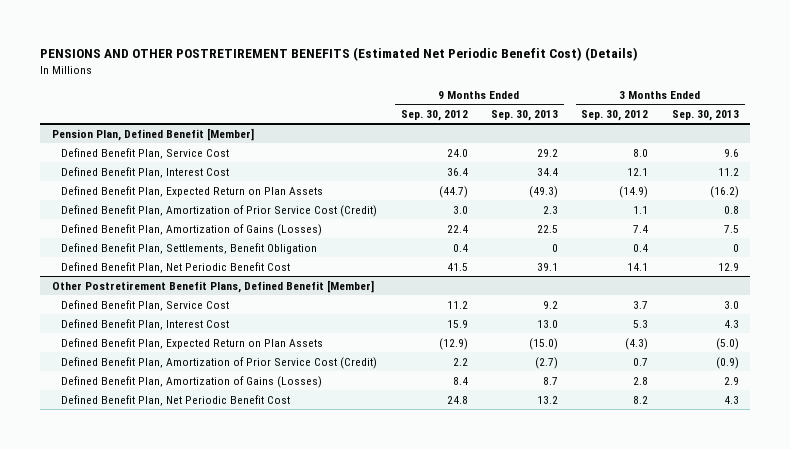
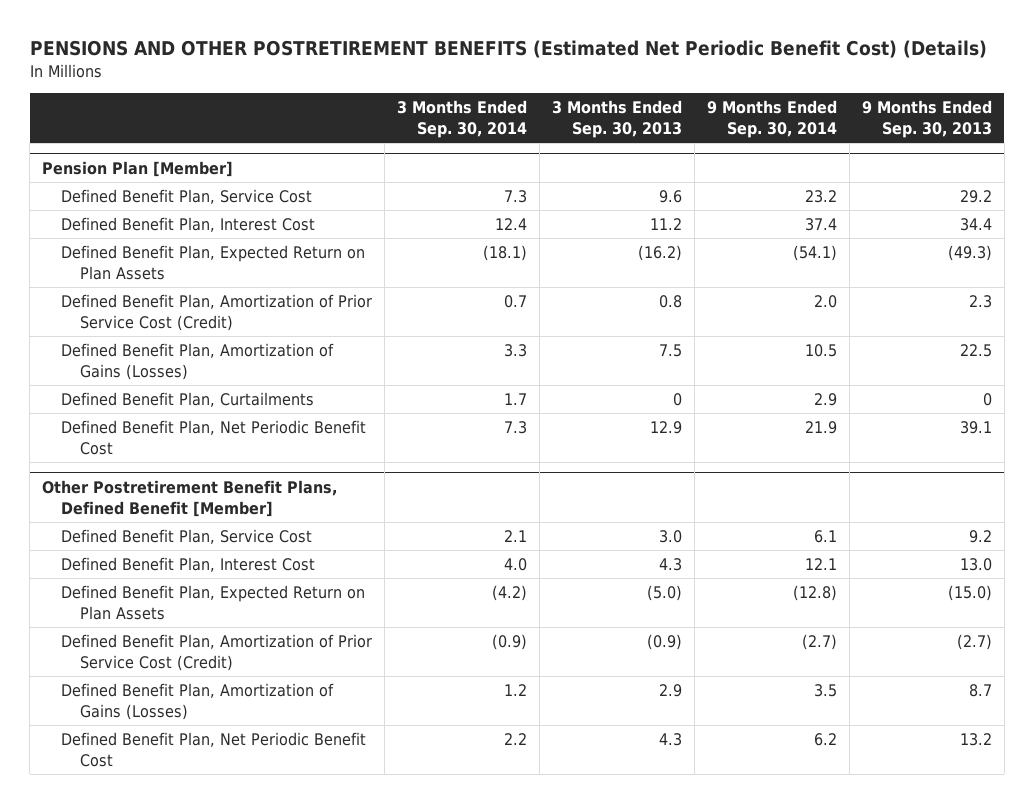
- | 9 Months Ended Sep. 30, 2012 | 9 Months Ended Sep. 30, 2013 | 3 Months Ended Sep. 30, 2012 | 3 Months Ended Sep. 30, 2013
+ | 3 Months Ended Sep. 30, 2014 | 3 Months Ended Sep. 30, 2013 | 9 Months Ended Sep. 30, 2014 | 9 Months Ended Sep. 30, 2013
- Pension Plan, Defined Benefit [Member]
+ Pension Plan [Member]
- Defined Benefit Plan, Settlements, Benefit Obligation | 0.4 | 0 | 0.4 | 0
+ Defined Benefit Plan, Curtailments | 1.7 | 0 | 2.9 | 0

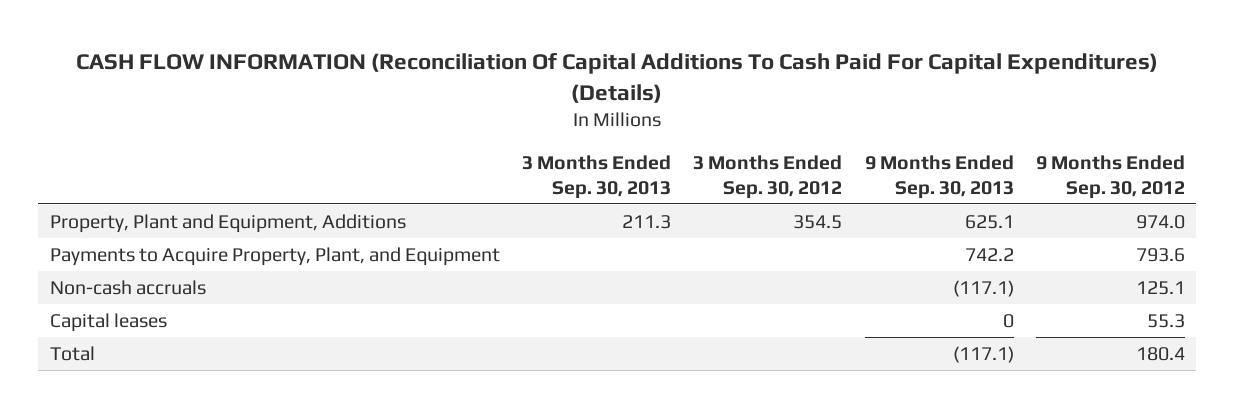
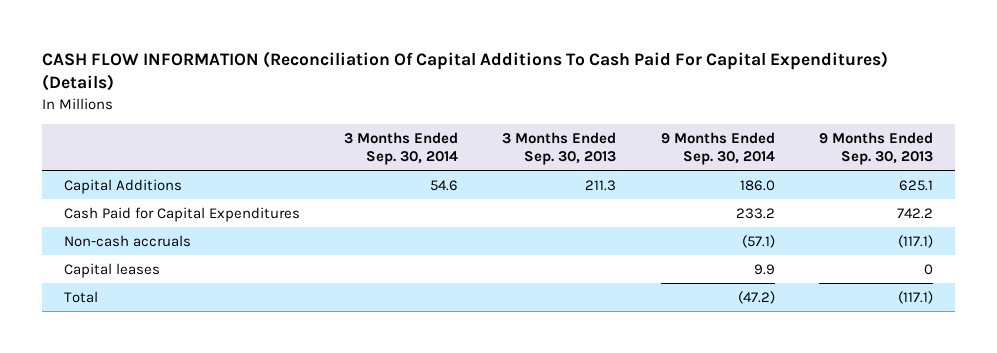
- | 3 Months Ended Sep. 30, 2013 | 3 Months Ended Sep. 30, 2012 | 9 Months Ended Sep. 30, 2013 | 9 Months Ended Sep. 30, 2012
+ | 3 Months Ended Sep. 30, 2014 | 3 Months Ended Sep. 30, 2013 | 9 Months Ended Sep. 30, 2014 | 9 Months Ended Sep. 30, 2013
- Property, Plant and Equipment, Additions | 211.3 | 354.5 | 625.1 | 974.0
- Payments to Acquire Property, Plant, and Equipment | | | 742.2 | 793.6
+ Capital Additions | 54.6 | 211.3 | 186.0 | 625.1
+ Cash Paid for Capital Expenditures | | | 233.2 | 742.2

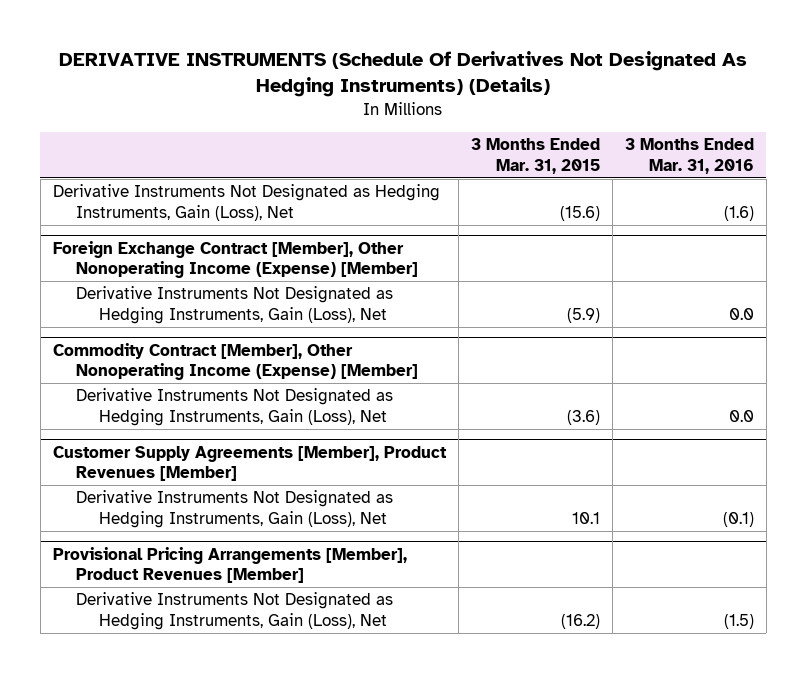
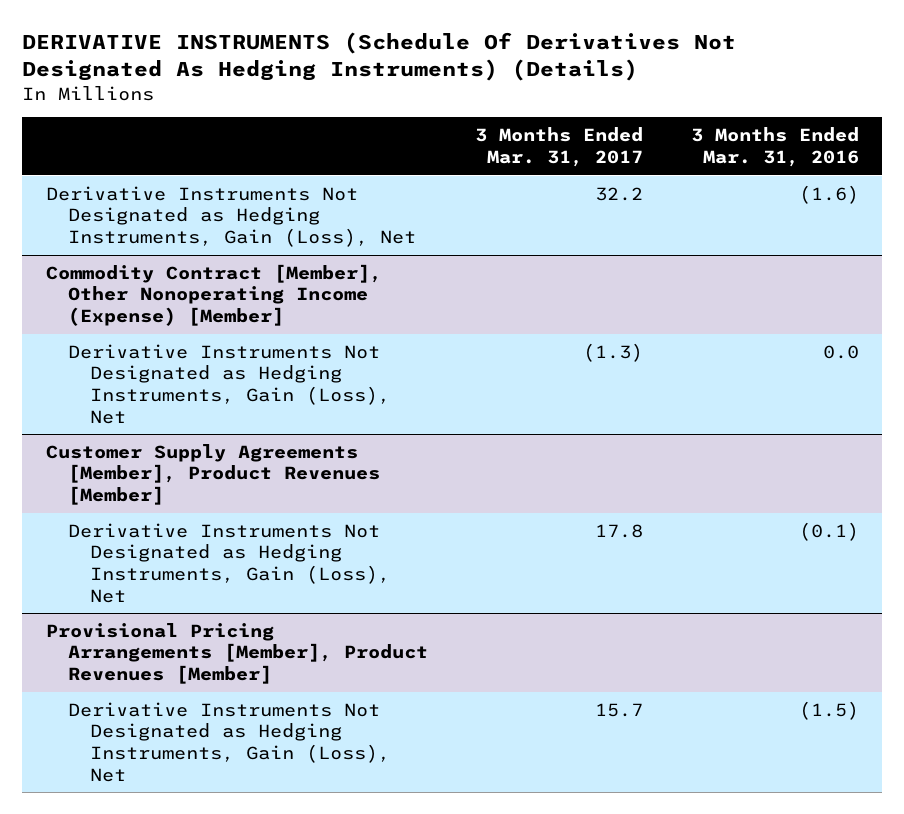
- | 3 Months Ended Mar. 31, 2015 | 3 Months Ended Mar. 31, 2016
+ | 3 Months Ended Mar. 31, 2017 | 3 Months Ended Mar. 31, 2016
- Foreign Exchange Contract [Member], Other Nonoperating Income (Expense) [Member]
- Derivative Instruments Not Designated as Hedging Instruments, Gain (Loss), Net | (5.9) | 0.0

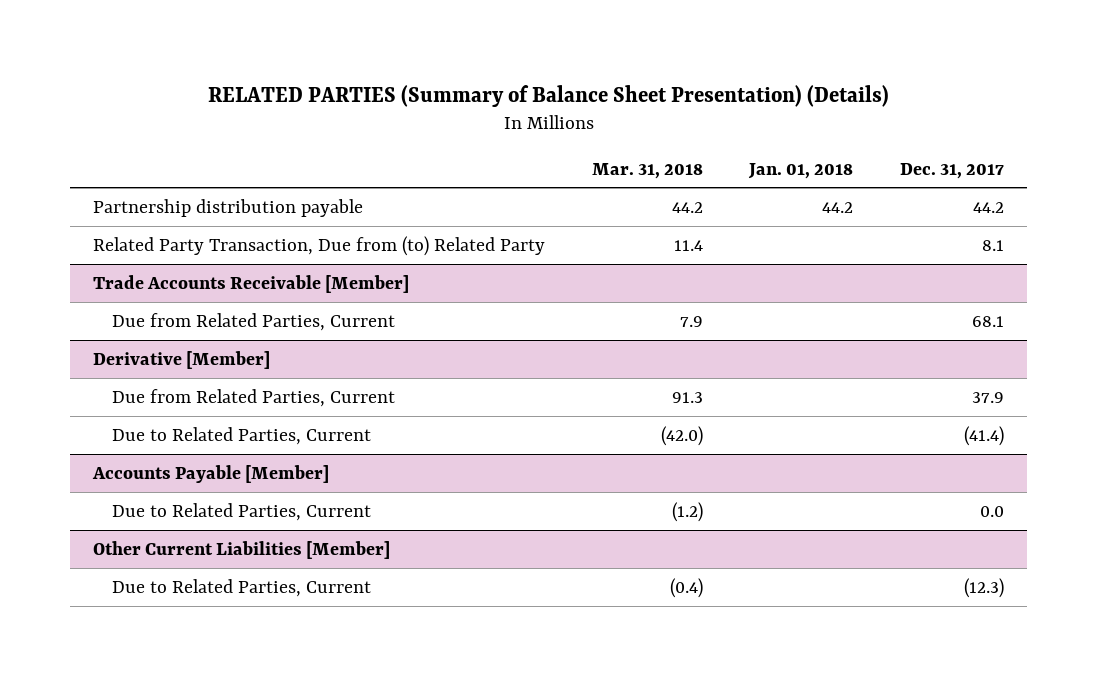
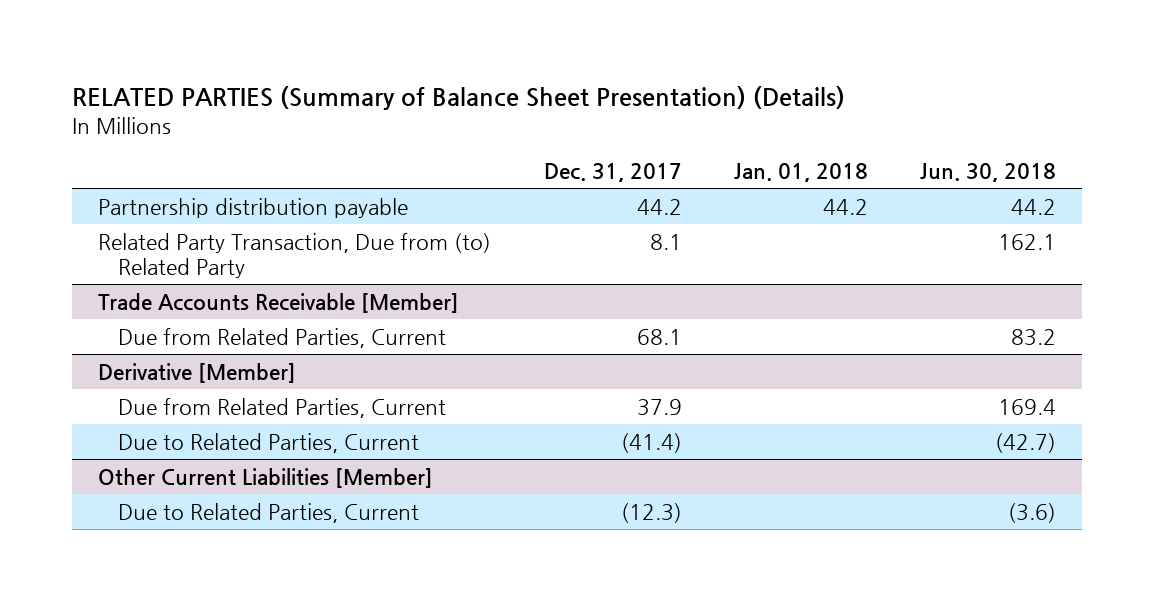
- | Mar. 31, 2018 | Jan. 01, 2018 | Dec. 31, 2017
+ | Dec. 31, 2017 | Jan. 01, 2018 | Jun. 30, 2018
- Accounts Payable [Member]
- Due to Related Parties, Current | (1.2) | | 0.0

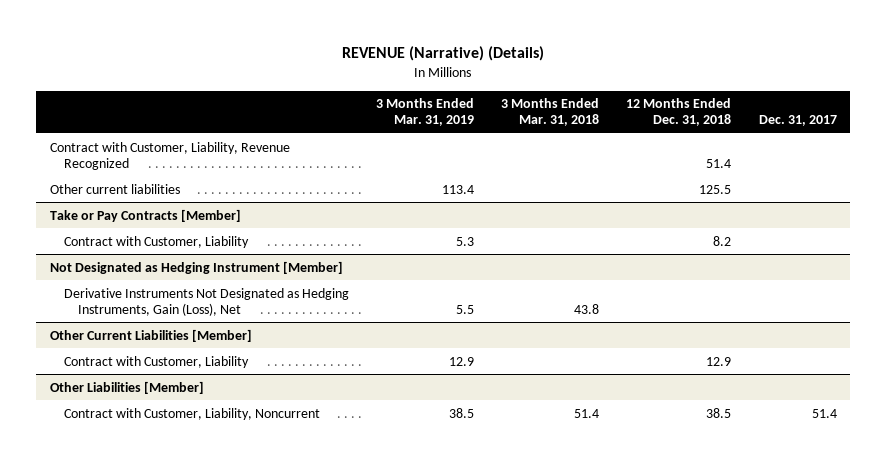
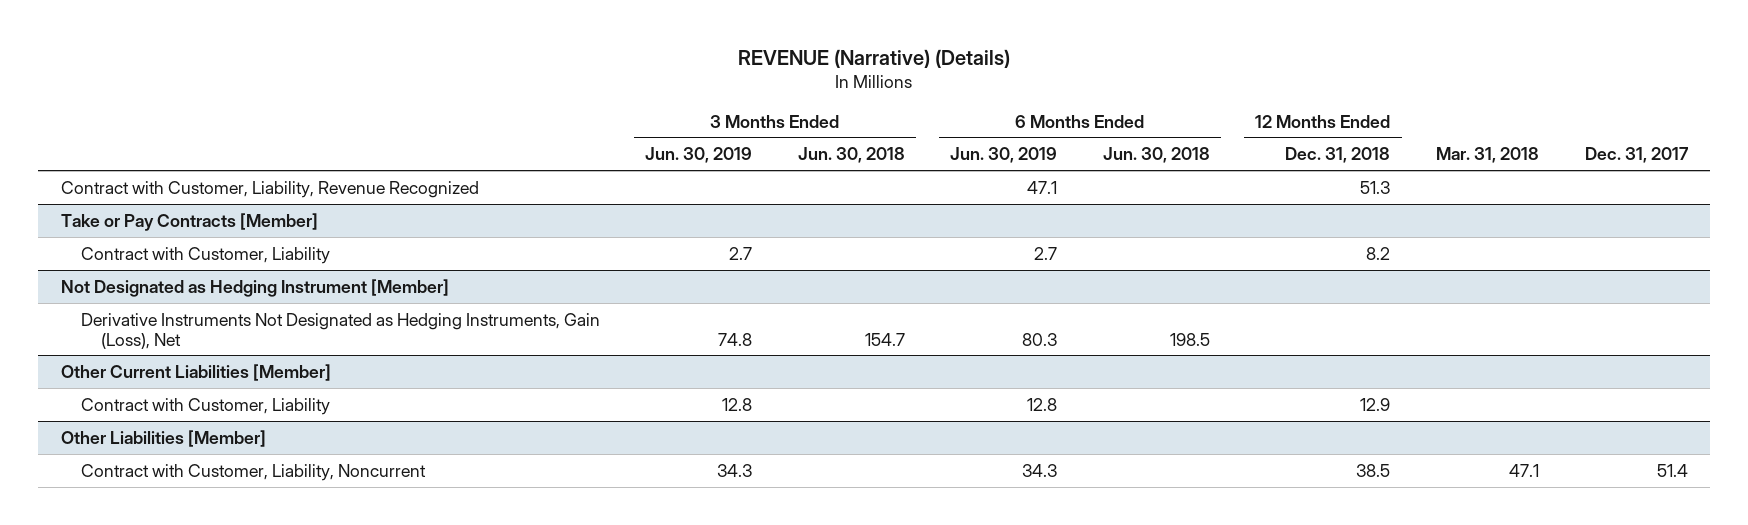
- | 3 Months Ended Mar. 31, 2019 | 3 Months Ended Mar. 31, 2018 | 12 Months Ended Dec. 31, 2018 | Dec. 31, 2017
+ | 3 Months Ended Jun. 30, 2019 | 3 Months Ended Jun. 30, 2018 | 6 Months Ended Jun. 30, 2019 | 6 Months Ended Jun. 30, 2018 | 12 Months Ended Dec. 31, 2018 | Mar. 31, 2018 | Dec. 31, 2017
- Contract with Customer, Liability, Revenue Recognized | | | 51.4 |
- Other current liabilities | 113.4 | | 125.5 |
+ Contract with Customer, Liability, Revenue Recognized | | | 47.1 | | 51.3 | |

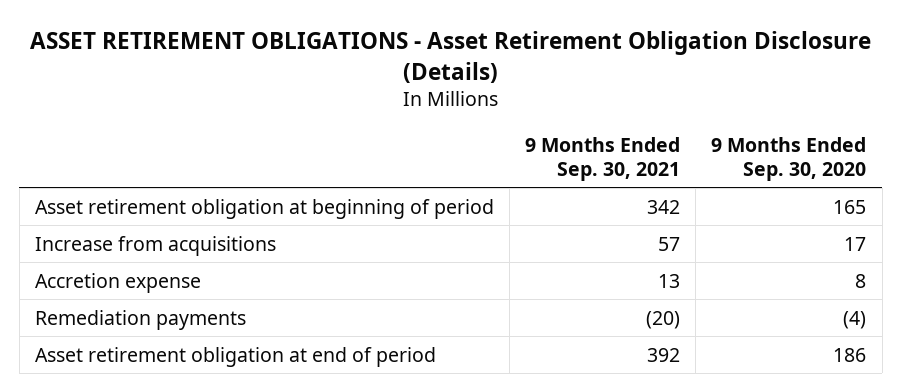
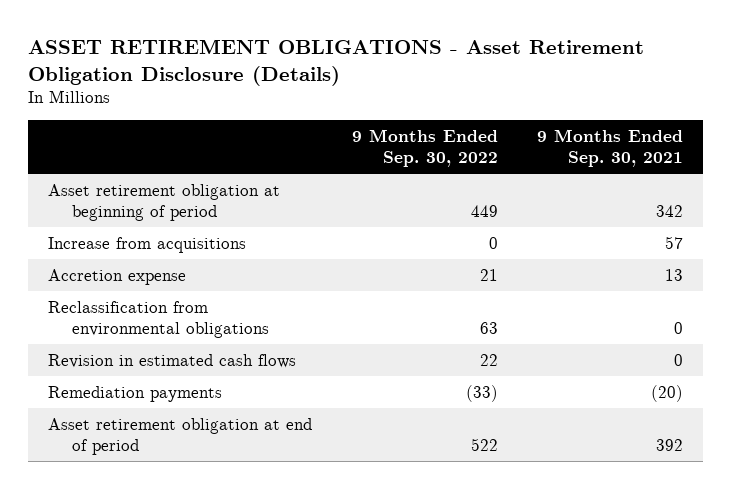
- | 9 Months Ended Sep. 30, 2021 | 9 Months Ended Sep. 30, 2020
+ | 9 Months Ended Sep. 30, 2022 | 9 Months Ended Sep. 30, 2021
+ Reclassification from environmental obligations | 63 | 0
+ Revision in estimated cash flows | 22 | 0

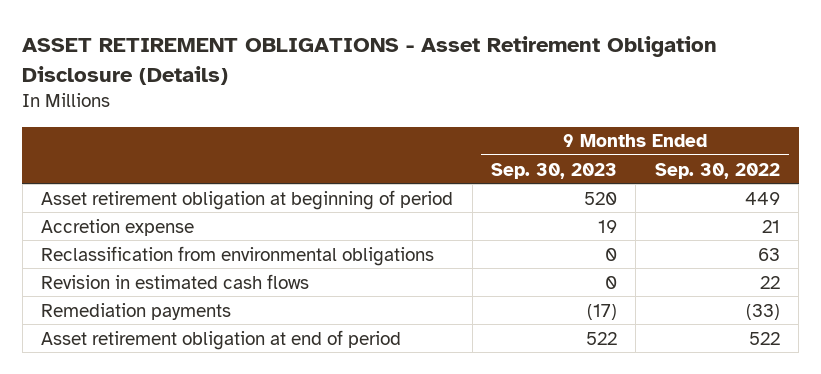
- | 9 Months Ended Sep. 30, 2022 | 9 Months Ended Sep. 30, 2021
+ | 9 Months Ended Sep. 30, 2023 | 9 Months Ended Sep. 30, 2022
- Increase from acquisitions | 0 | 57

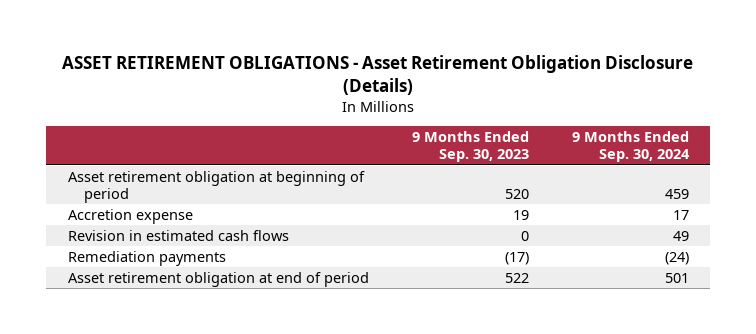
- | 9 Months Ended Sep. 30, 2023 | 9 Months Ended Sep. 30, 2022
+ | 9 Months Ended Sep. 30, 2023 | 9 Months Ended Sep. 30, 2024
- Reclassification from environmental obligations | 0 | 63

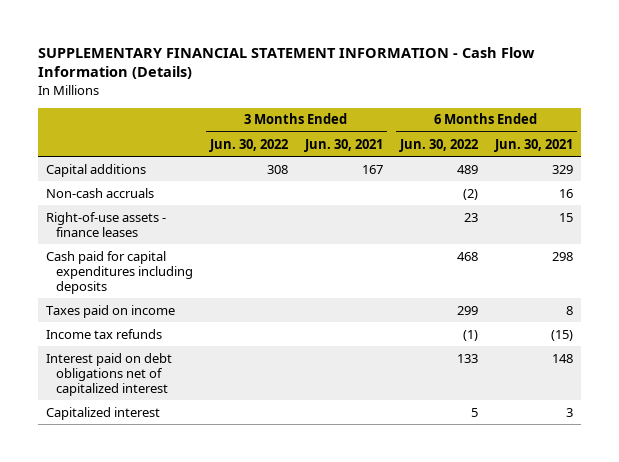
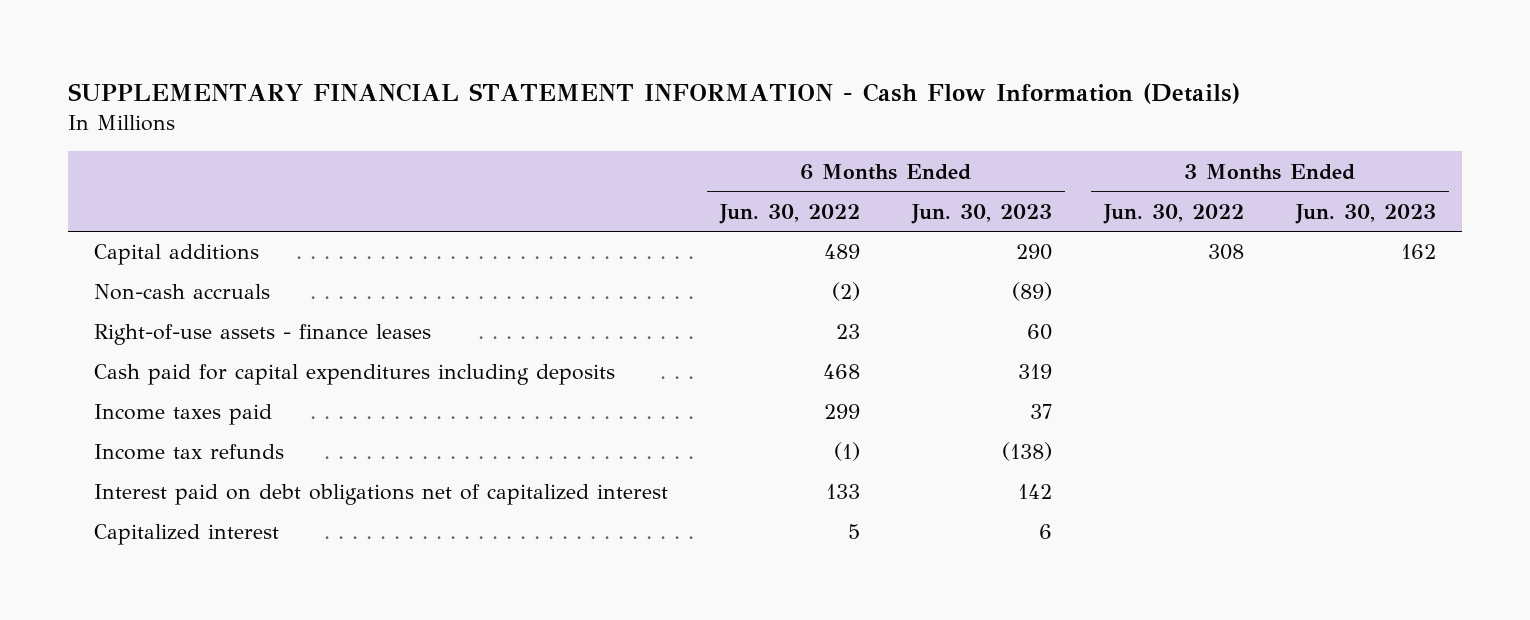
- | 3 Months Ended Jun. 30, 2022 | 3 Months Ended Jun. 30, 2021 | 6 Months Ended Jun. 30, 2022 | 6 Months Ended Jun. 30, 2021
+ | 6 Months Ended Jun. 30, 2022 | 6 Months Ended Jun. 30, 2023 | 3 Months Ended Jun. 30, 2022 | 3 Months Ended Jun. 30, 2023
- Taxes paid on income | | | 299 | 8
+ Income taxes paid | 299 | 37 | |

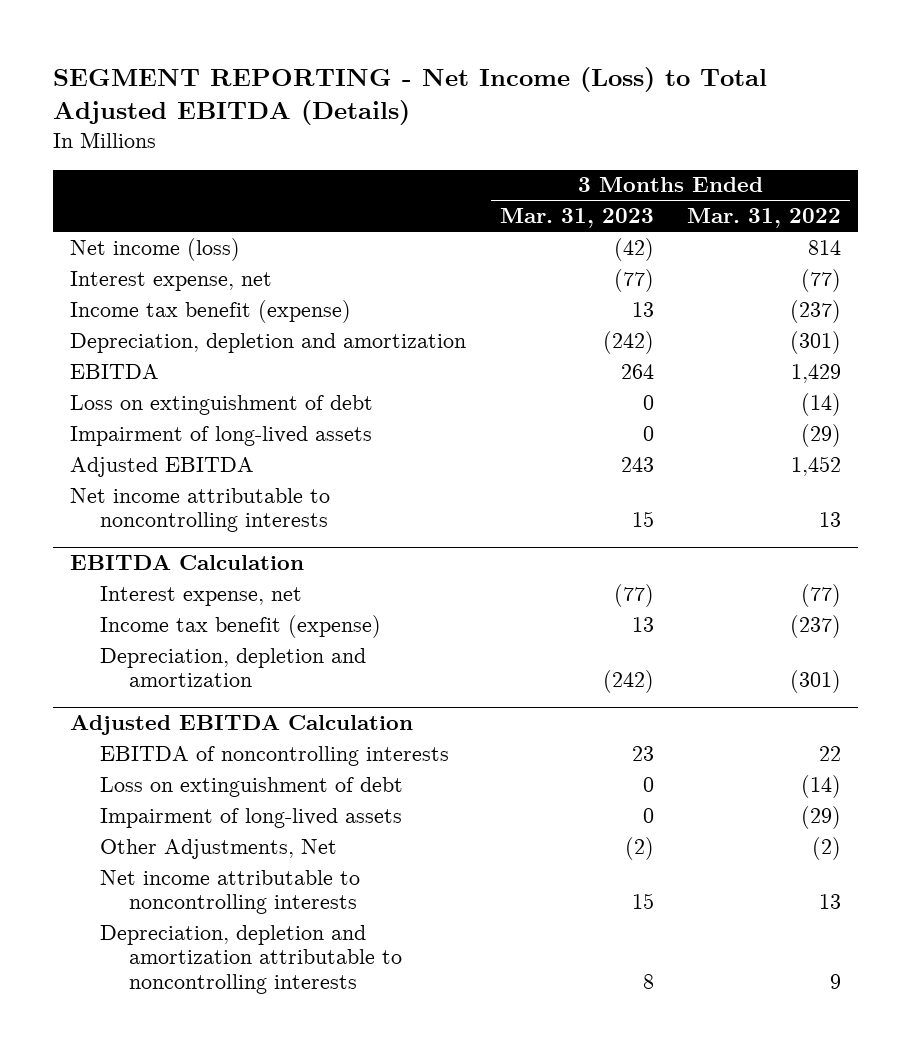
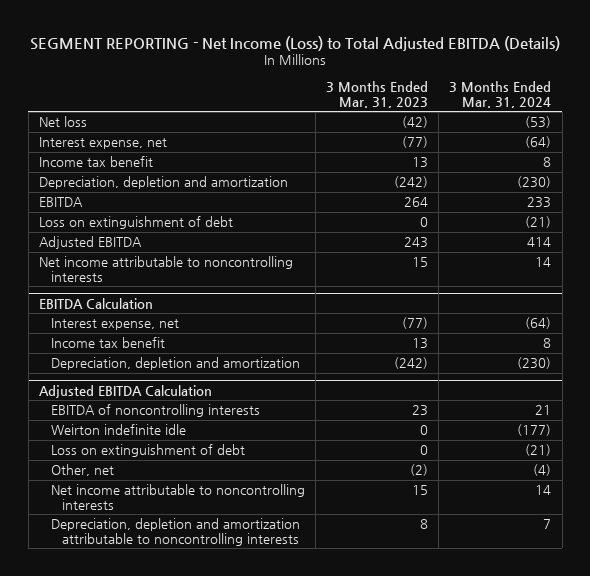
- | 3 Months Ended Mar. 31, 2023 | 3 Months Ended Mar. 31, 2022
+ | 3 Months Ended Mar. 31, 2023 | 3 Months Ended Mar. 31, 2024
- Net income (loss) | (42) | 814
+ Net loss | (42) | (53)
- Income tax benefit (expense) | 13 | (237)
+ Income tax benefit | 13 | 8
- Impairment of long-lived assets | 0 | (29)
@ EBITDA Calculation
- Income tax benefit (expense) | 13 | (237)
+ Income tax benefit | 13 | 8
@ Adjusted EBITDA Calculation
+ Weirton indefinite idle | 0 | (177)
- Impairment of long-lived assets | 0 | (29)
- Other Adjustments, Net | (2) | (2)
+ Other, net | (2) | (4)

